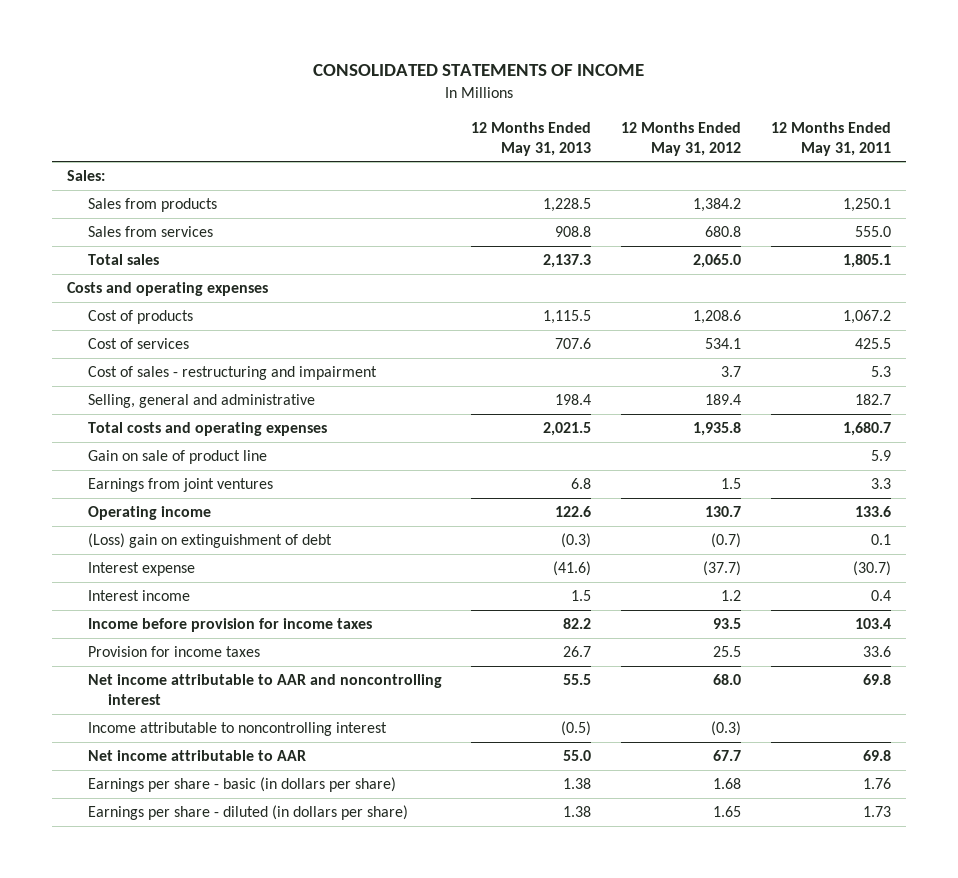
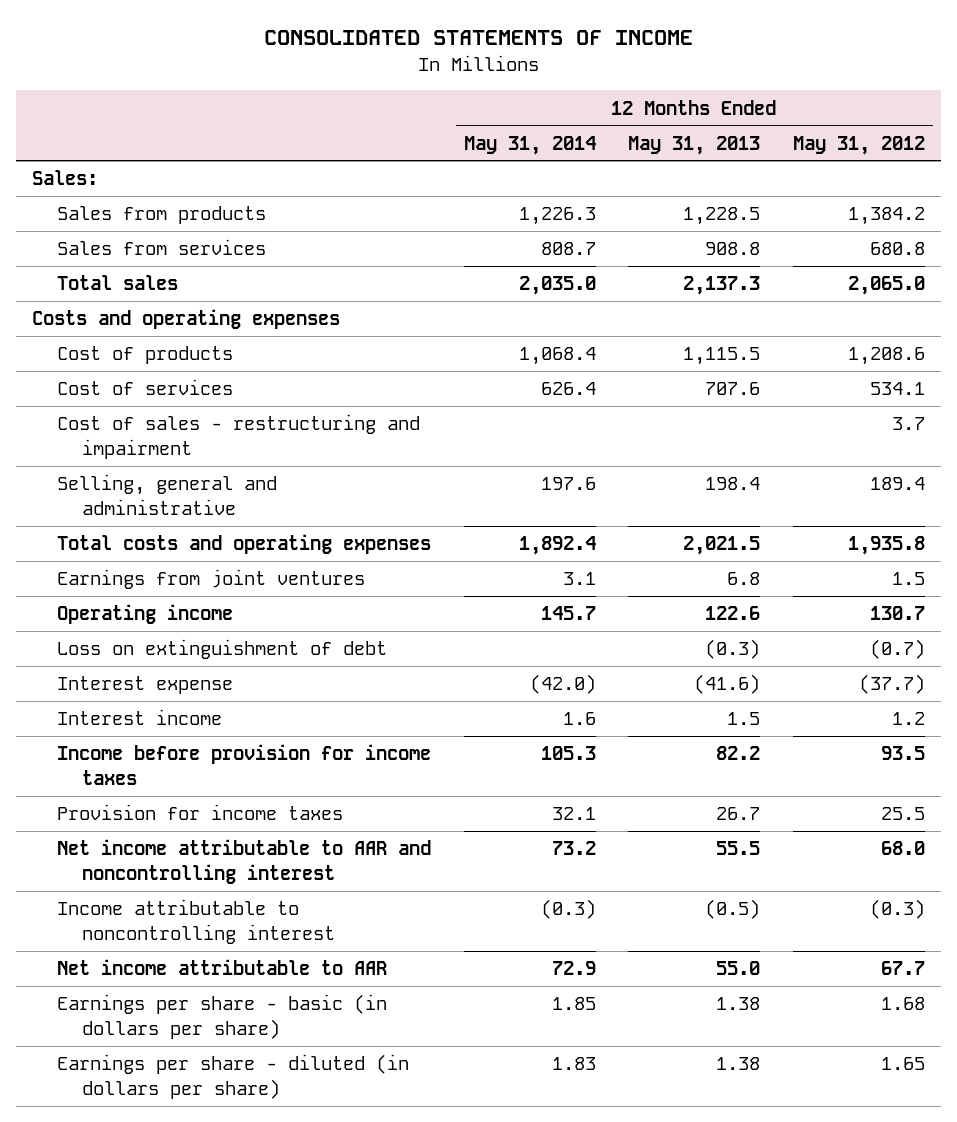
- | 12 Months Ended May 31, 2013 | 12 Months Ended May 31, 2012 | 12 Months Ended May 31, 2011
+ | 12 Months Ended May 31, 2014 | 12 Months Ended May 31, 2013 | 12 Months Ended May 31, 2012
- Gain on sale of product line | | | 5.9
- (Loss) gain on extinguishment of debt | (0.3) | (0.7) | 0.1
+ Loss on extinguishment of debt | | (0.3) | (0.7)

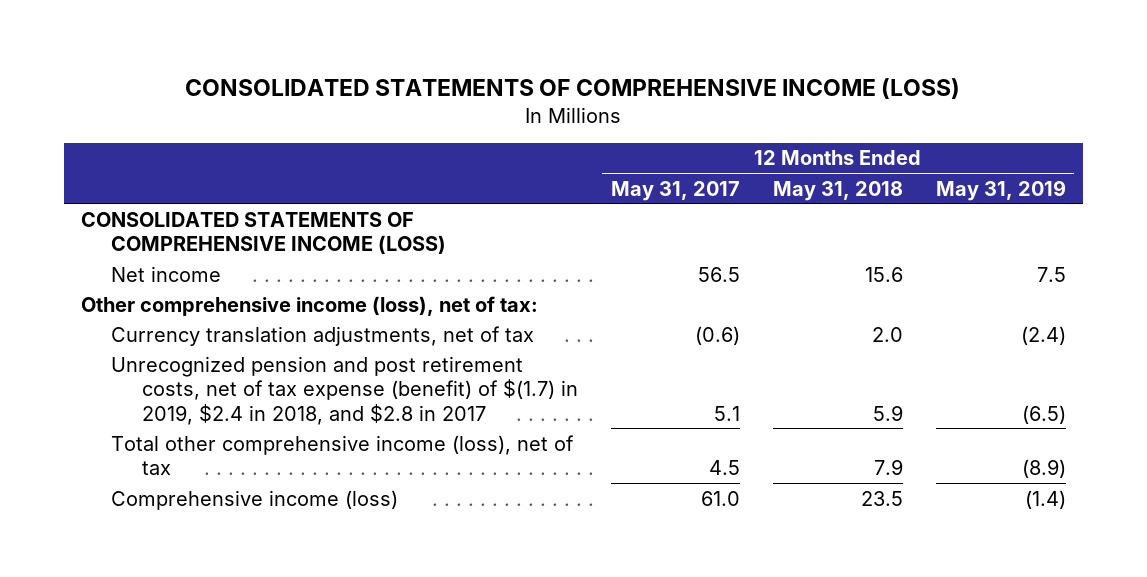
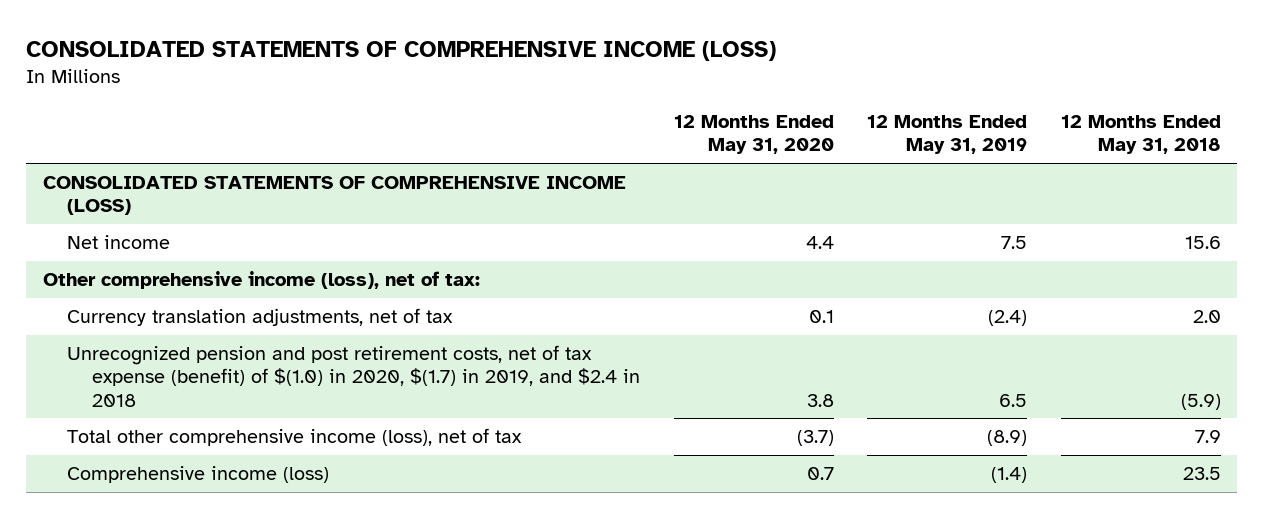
- | 12 Months Ended May 31, 2017 | 12 Months Ended May 31, 2018 | 12 Months Ended May 31, 2019
+ | 12 Months Ended May 31, 2020 | 12 Months Ended May 31, 2019 | 12 Months Ended May 31, 2018
- Unrecognized pension and post retirement costs, net of tax expense (benefit) of $(1.7) in 2019, $2.4 in 2018, and $2.8 in 2017 | 5.1 | 5.9 | (6.5)
+ Unrecognized pension and post retirement costs, net of tax expense (benefit) of $(1.0) in 2020, $(1.7) in 2019, and $2.4 in 2018 | 3.8 | 6.5 | (5.9)

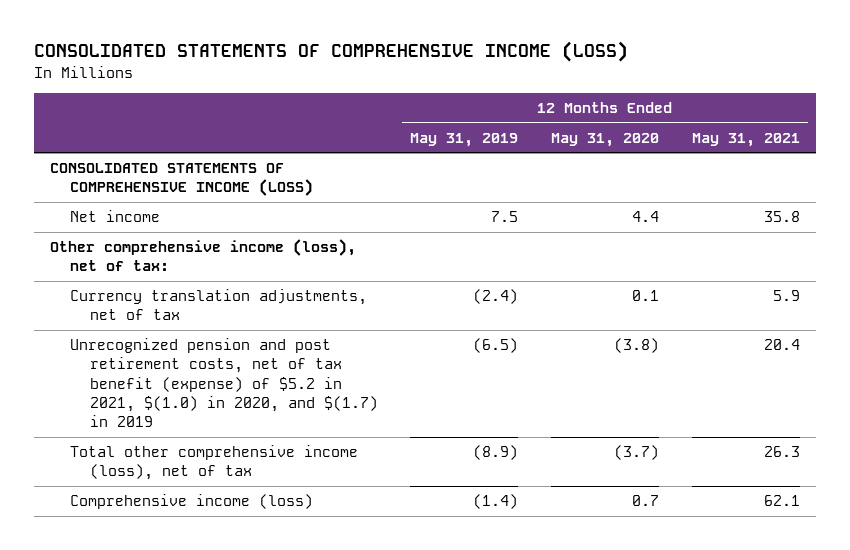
- | 12 Months Ended May 31, 2020 | 12 Months Ended May 31, 2019 | 12 Months Ended May 31, 2018
+ | 12 Months Ended May 31, 2019 | 12 Months Ended May 31, 2020 | 12 Months Ended May 31, 2021
- Unrecognized pension and post retirement costs, net of tax expense (benefit) of $(1.0) in 2020, $(1.7) in 2019, and $2.4 in 2018 | 3.8 | 6.5 | (5.9)
+ Unrecognized pension and post retirement costs, net of tax benefit (expense) of $5.2 in 2021, $(1.0) in 2020, and $(1.7) in 2019 | (6.5) | (3.8) | 20.4

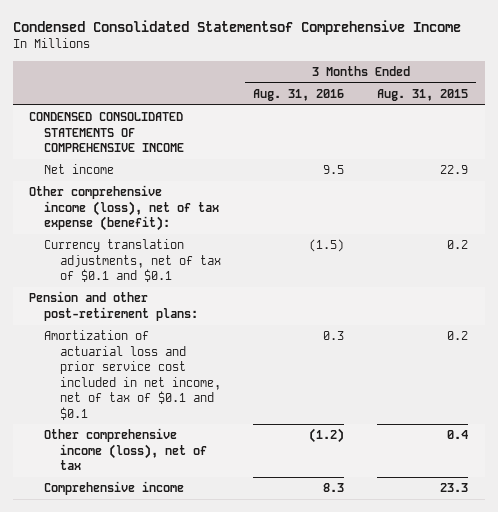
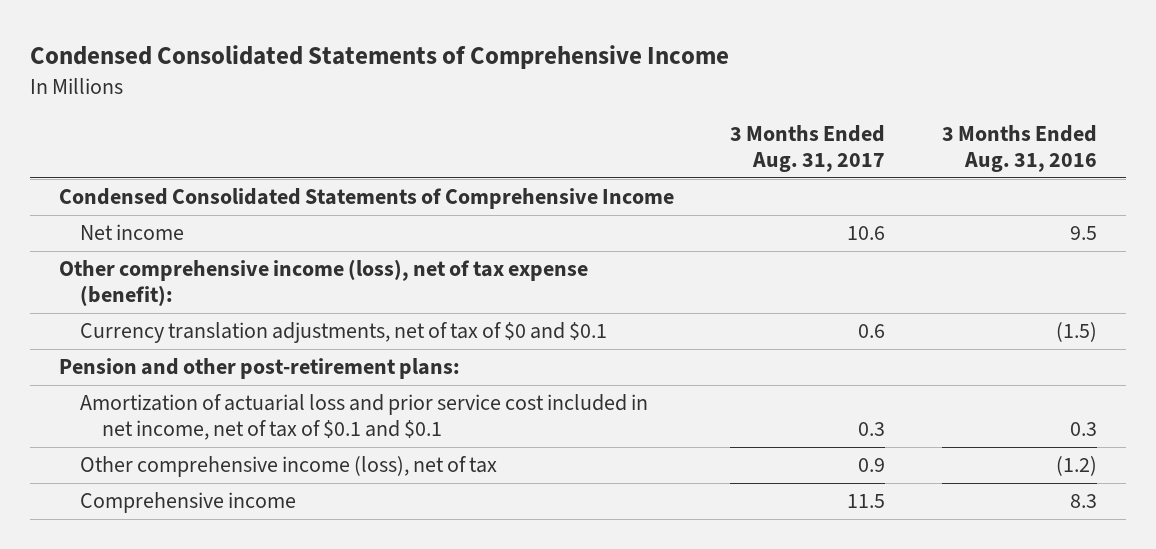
- Condensed Consolidated Statementsof Comprehensive Income
+ Condensed Consolidated Statements of Comprehensive Income
- | 3 Months Ended Aug. 31, 2016 | 3 Months Ended Aug. 31, 2015
+ | 3 Months Ended Aug. 31, 2017 | 3 Months Ended Aug. 31, 2016
- CONDENSED CONSOLIDATED STATEMENTS OF COMPREHENSIVE INCOME
+ Condensed Consolidated Statements of Comprehensive Income
- Currency translation adjustments, net of tax of $0.1 and $0.1 | (1.5) | 0.2
+ Currency translation adjustments, net of tax of $0 and $0.1 | 0.6 | (1.5)

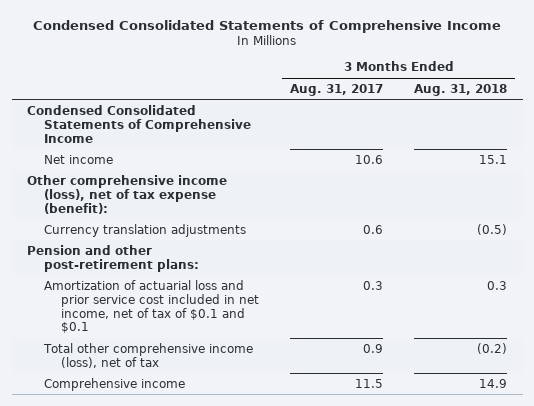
- | 3 Months Ended Aug. 31, 2017 | 3 Months Ended Aug. 31, 2016
+ | 3 Months Ended Aug. 31, 2017 | 3 Months Ended Aug. 31, 2018
- Currency translation adjustments, net of tax of $0 and $0.1 | 0.6 | (1.5)
+ Currency translation adjustments | 0.6 | (0.5)
- Other comprehensive income (loss), net of tax | 0.9 | (1.2)
+ Total other comprehensive income (loss), net of tax | 0.9 | (0.2)

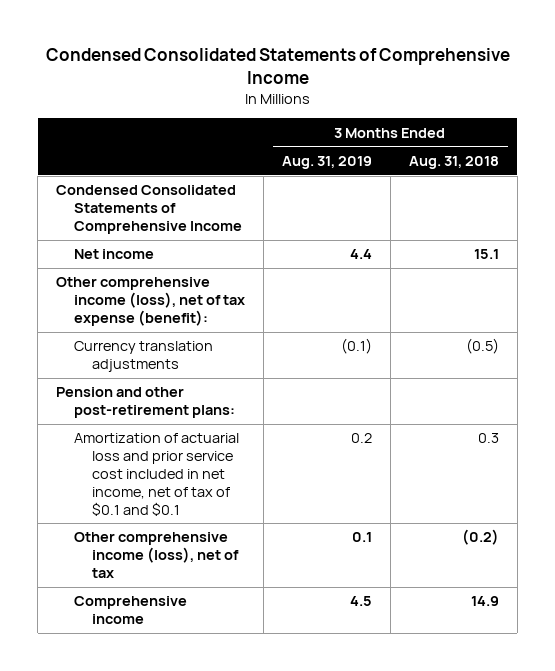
- | 3 Months Ended Aug. 31, 2017 | 3 Months Ended Aug. 31, 2018
+ | 3 Months Ended Aug. 31, 2019 | 3 Months Ended Aug. 31, 2018
- Total other comprehensive income (loss), net of tax | 0.9 | (0.2)
+ Other comprehensive income (loss), net of tax | 0.1 | (0.2)

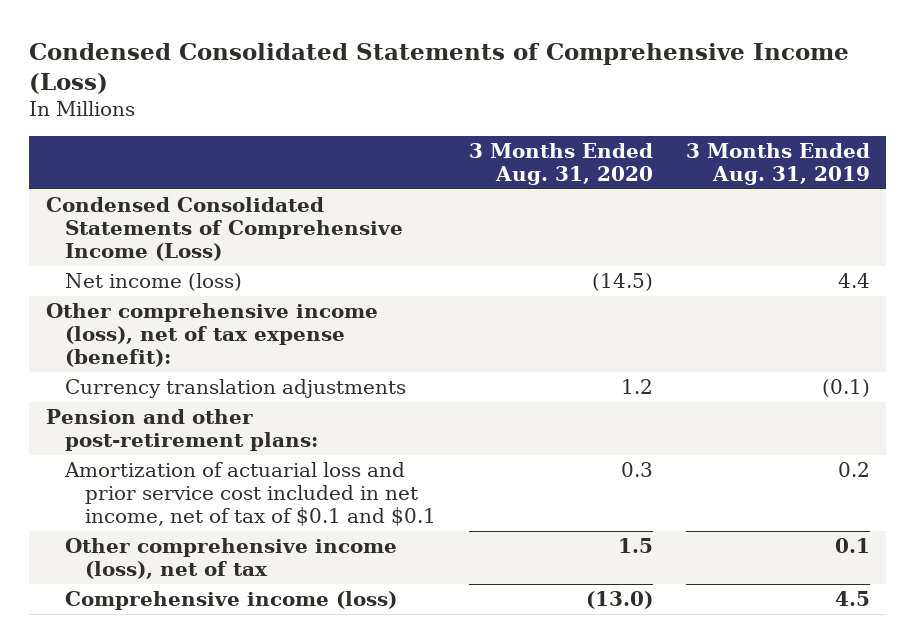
- Condensed Consolidated Statements of Comprehensive Income
+ Condensed Consolidated Statements of Comprehensive Income (Loss)
- | 3 Months Ended Aug. 31, 2019 | 3 Months Ended Aug. 31, 2018
+ | 3 Months Ended Aug. 31, 2020 | 3 Months Ended Aug. 31, 2019
- Condensed Consolidated Statements of Comprehensive Income
- Net income | 4.4 | 15.1
+ Condensed Consolidated Statements of Comprehensive Income (Loss)
+ Net income (loss) | (14.5) | 4.4
- Comprehensive income | 4.5 | 14.9
+ Comprehensive income (loss) | (13.0) | 4.5

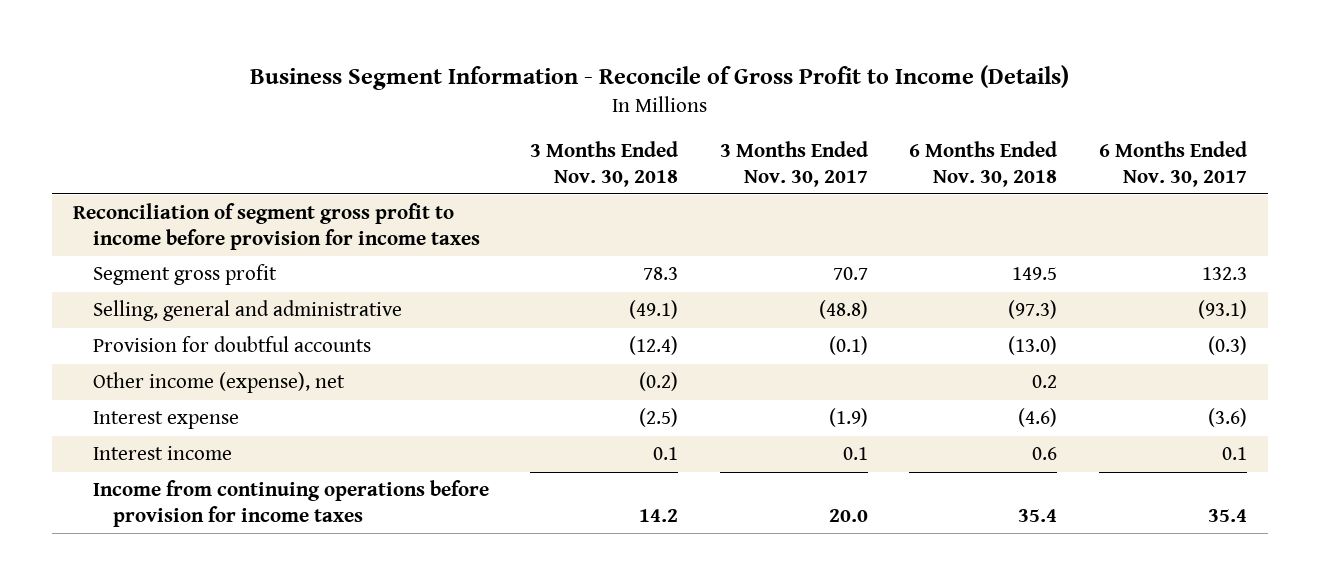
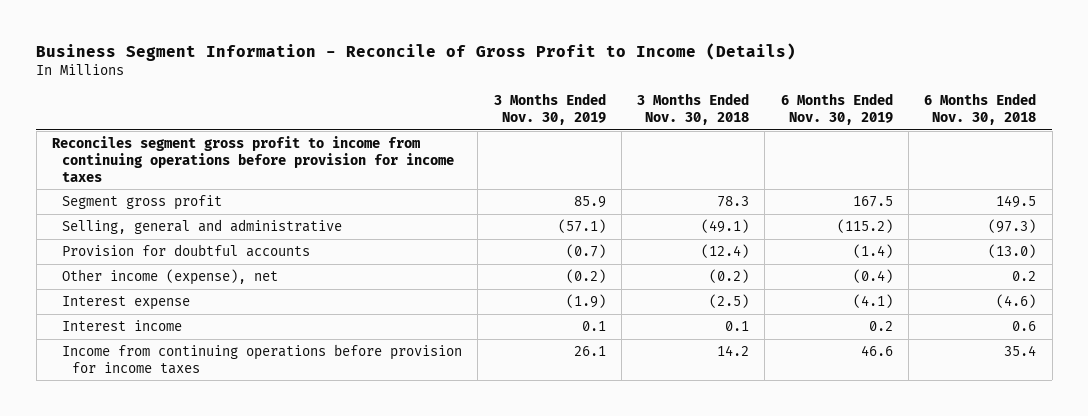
- | 3 Months Ended Nov. 30, 2018 | 3 Months Ended Nov. 30, 2017 | 6 Months Ended Nov. 30, 2018 | 6 Months Ended Nov. 30, 2017
+ | 3 Months Ended Nov. 30, 2019 | 3 Months Ended Nov. 30, 2018 | 6 Months Ended Nov. 30, 2019 | 6 Months Ended Nov. 30, 2018
- Reconciliation of segment gross profit to income before provision for income taxes
+ Reconciles segment gross profit to income from continuing operations before provision for income taxes

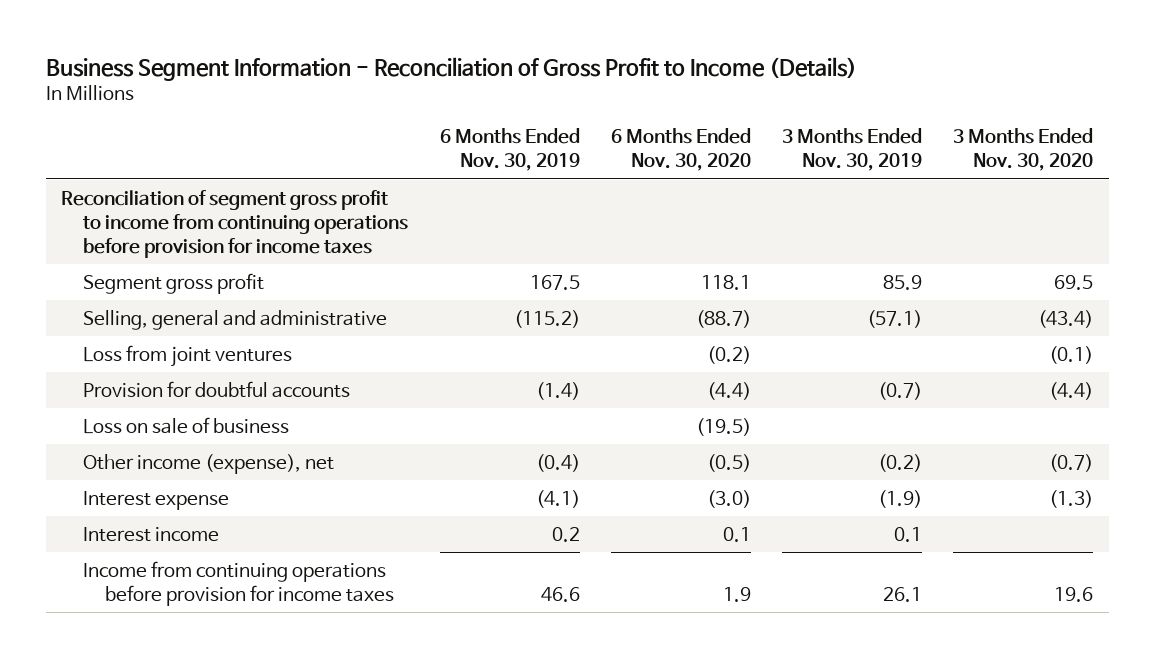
- Business Segment Information - Reconcile of Gross Profit to Income (Details)
+ Business Segment Information - Reconciliation of Gross Profit to Income (Details)
- | 3 Months Ended Nov. 30, 2019 | 3 Months Ended Nov. 30, 2018 | 6 Months Ended Nov. 30, 2019 | 6 Months Ended Nov. 30, 2018
+ | 6 Months Ended Nov. 30, 2019 | 6 Months Ended Nov. 30, 2020 | 3 Months Ended Nov. 30, 2019 | 3 Months Ended Nov. 30, 2020
- Reconciles segment gross profit to income from continuing operations before provision for income taxes
+ Reconciliation of segment gross profit to income from continuing operations before provision for income taxes
+ Loss from joint ventures | | (0.2) | | (0.1)
+ Loss on sale of business | | (19.5) | |

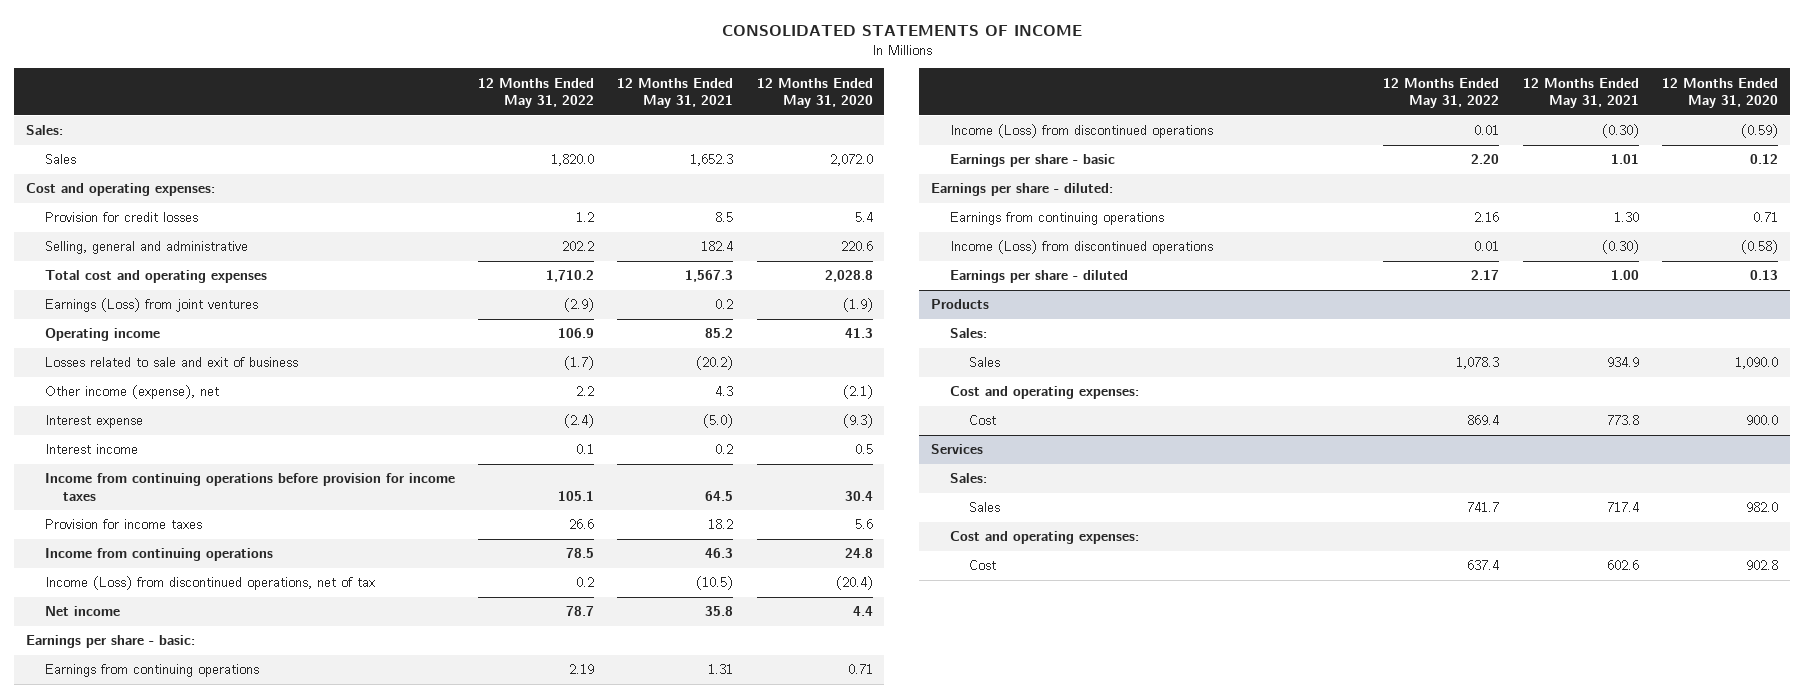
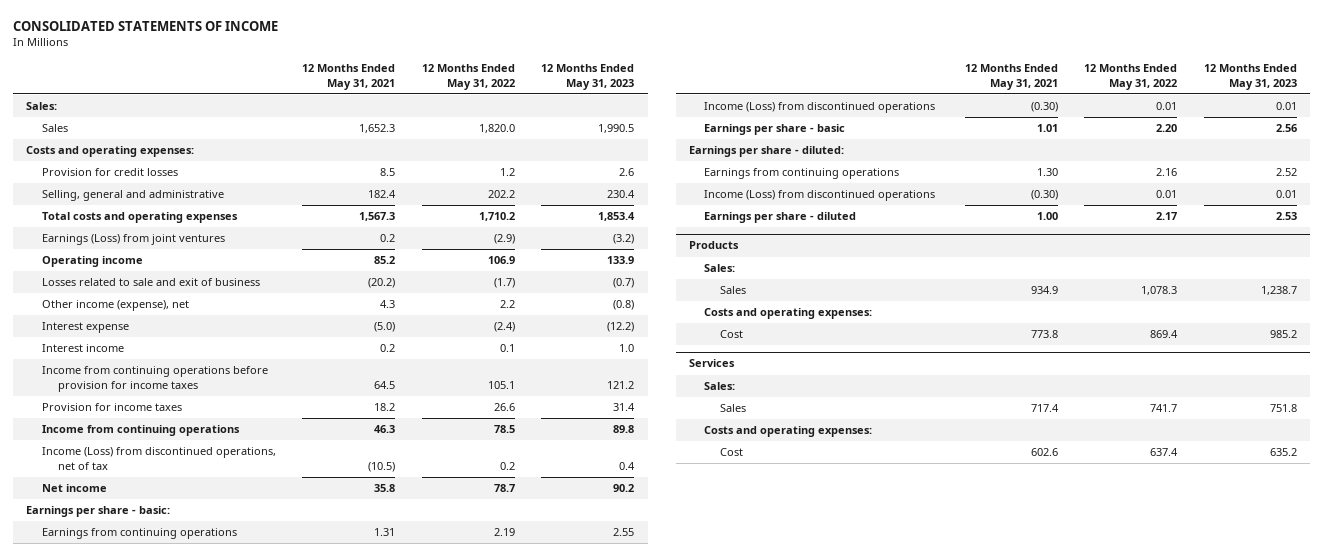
- | 12 Months Ended May 31, 2022 | 12 Months Ended May 31, 2021 | 12 Months Ended May 31, 2020
+ | 12 Months Ended May 31, 2021 | 12 Months Ended May 31, 2022 | 12 Months Ended May 31, 2023
- Cost and operating expenses:
+ Costs and operating expenses:
- Total cost and operating expenses | 1,710.2 | 1,567.3 | 2,028.8
+ Total costs and operating expenses | 1,567.3 | 1,710.2 | 1,853.4
@ Products
- Cost and operating expenses:
+ Costs and operating expenses:
@ Services
- Cost and operating expenses:
+ Costs and operating expenses:

